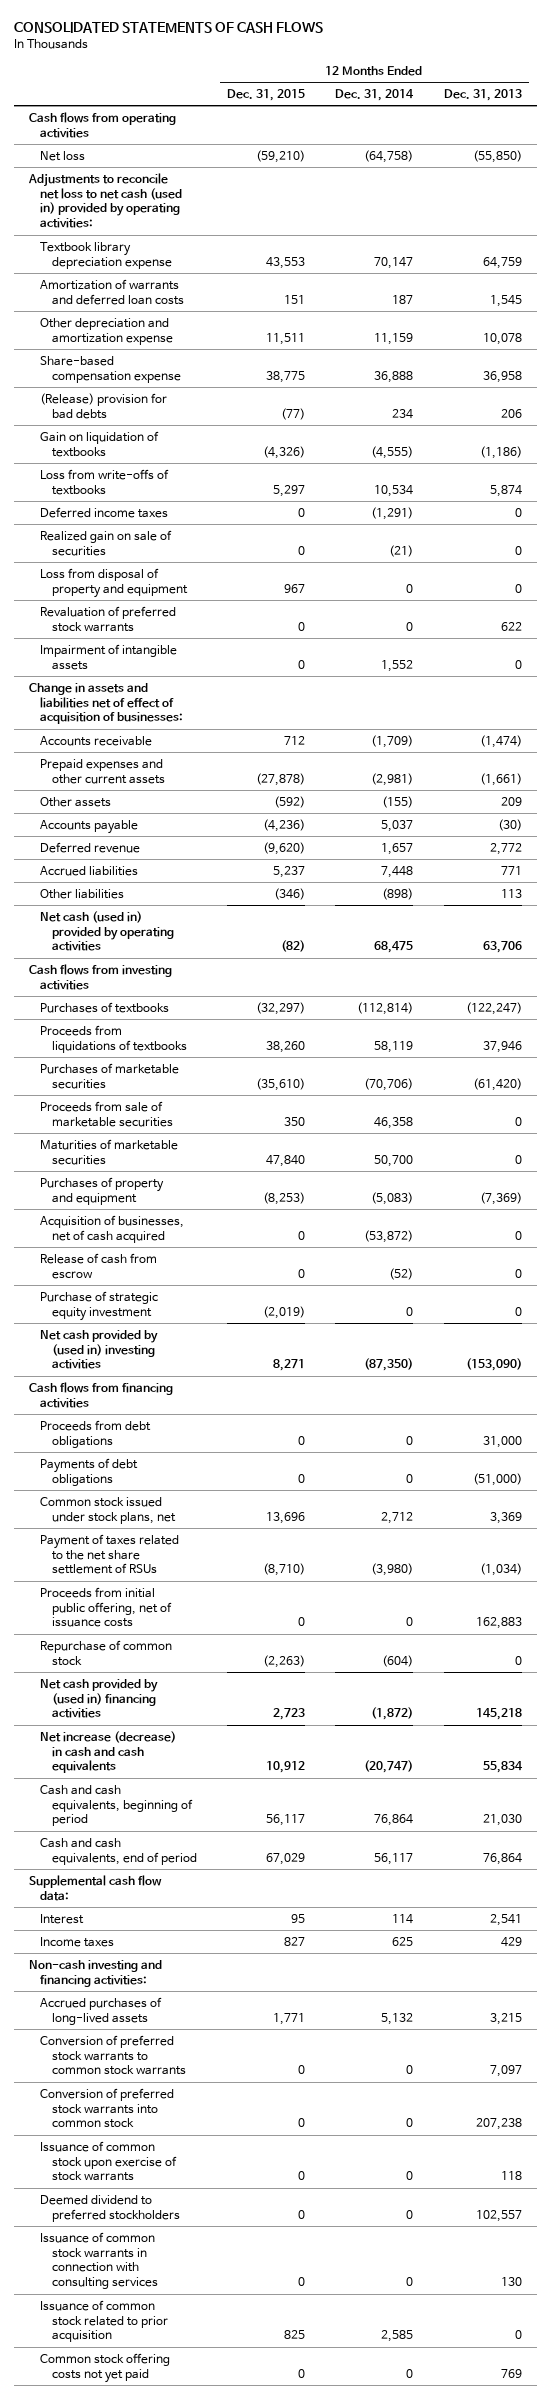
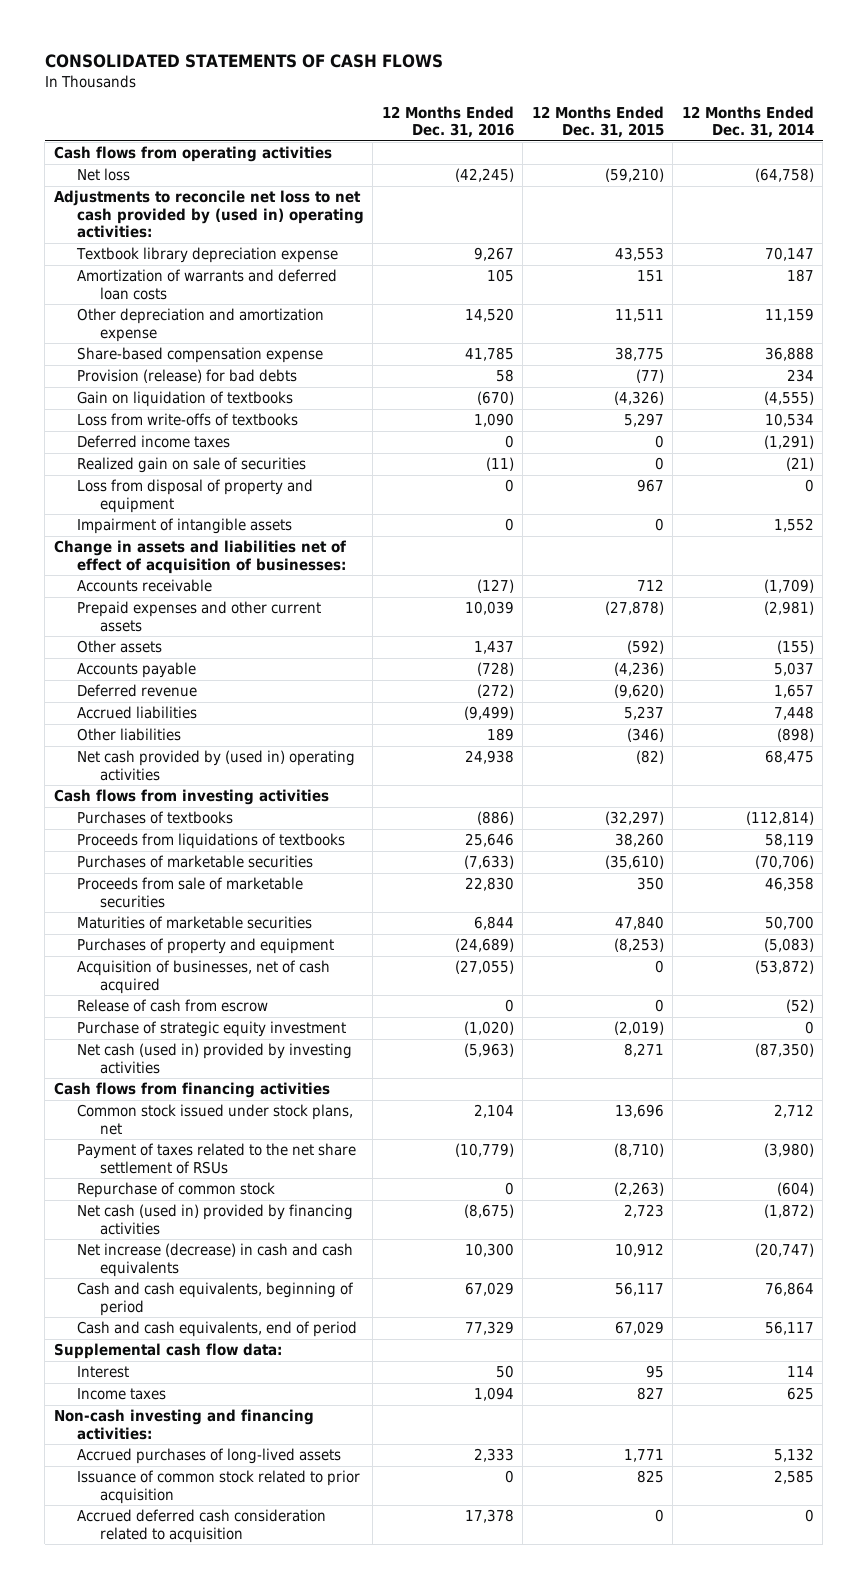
- | 12 Months Ended Dec. 31, 2015 | 12 Months Ended Dec. 31, 2014 | 12 Months Ended Dec. 31, 2013
+ | 12 Months Ended Dec. 31, 2016 | 12 Months Ended Dec. 31, 2015 | 12 Months Ended Dec. 31, 2014
- Adjustments to reconcile net loss to net cash (used in) provided by operating activities:
+ Adjustments to reconcile net loss to net cash provided by (used in) operating activities:
- (Release) provision for bad debts | (77) | 234 | 206
+ Provision (release) for bad debts | 58 | (77) | 234
- Revaluation of preferred stock warrants | 0 | 0 | 622
- Net cash (used in) provided by operating activities | (82) | 68,475 | 63,706
+ Net cash provided by (used in) operating activities | 24,938 | (82) | 68,475
- Net cash provided by (used in) investing activities | 8,271 | (87,350) | (153,090)
+ Net cash (used in) provided by investing activities | (5,963) | 8,271 | (87,350)
- Proceeds from debt obligations | 0 | 0 | 31,000
- Payments of debt obligations | 0 | 0 | (51,000)
- Proceeds from initial public offering, net of issuance costs | 0 | 0 | 162,883
- Net cash provided by (used in) financing activities | 2,723 | (1,872) | 145,218
+ Net cash (used in) provided by financing activities | (8,675) | 2,723 | (1,872)
- Conversion of preferred stock warrants to common stock warrants | 0 | 0 | 7,097
- Conversion of preferred stock warrants into common stock | 0 | 0 | 207,238
- Issuance of common stock upon exercise of stock warrants | 0 | 0 | 118
- Deemed dividend to preferred stockholders | 0 | 0 | 102,557
- Issuance of common stock warrants in connection with consulting services | 0 | 0 | 130
- Common stock offering costs not yet paid | 0 | 0 | 769
+ Accrued deferred cash consideration related to acquisition | 17,378 | 0 | 0

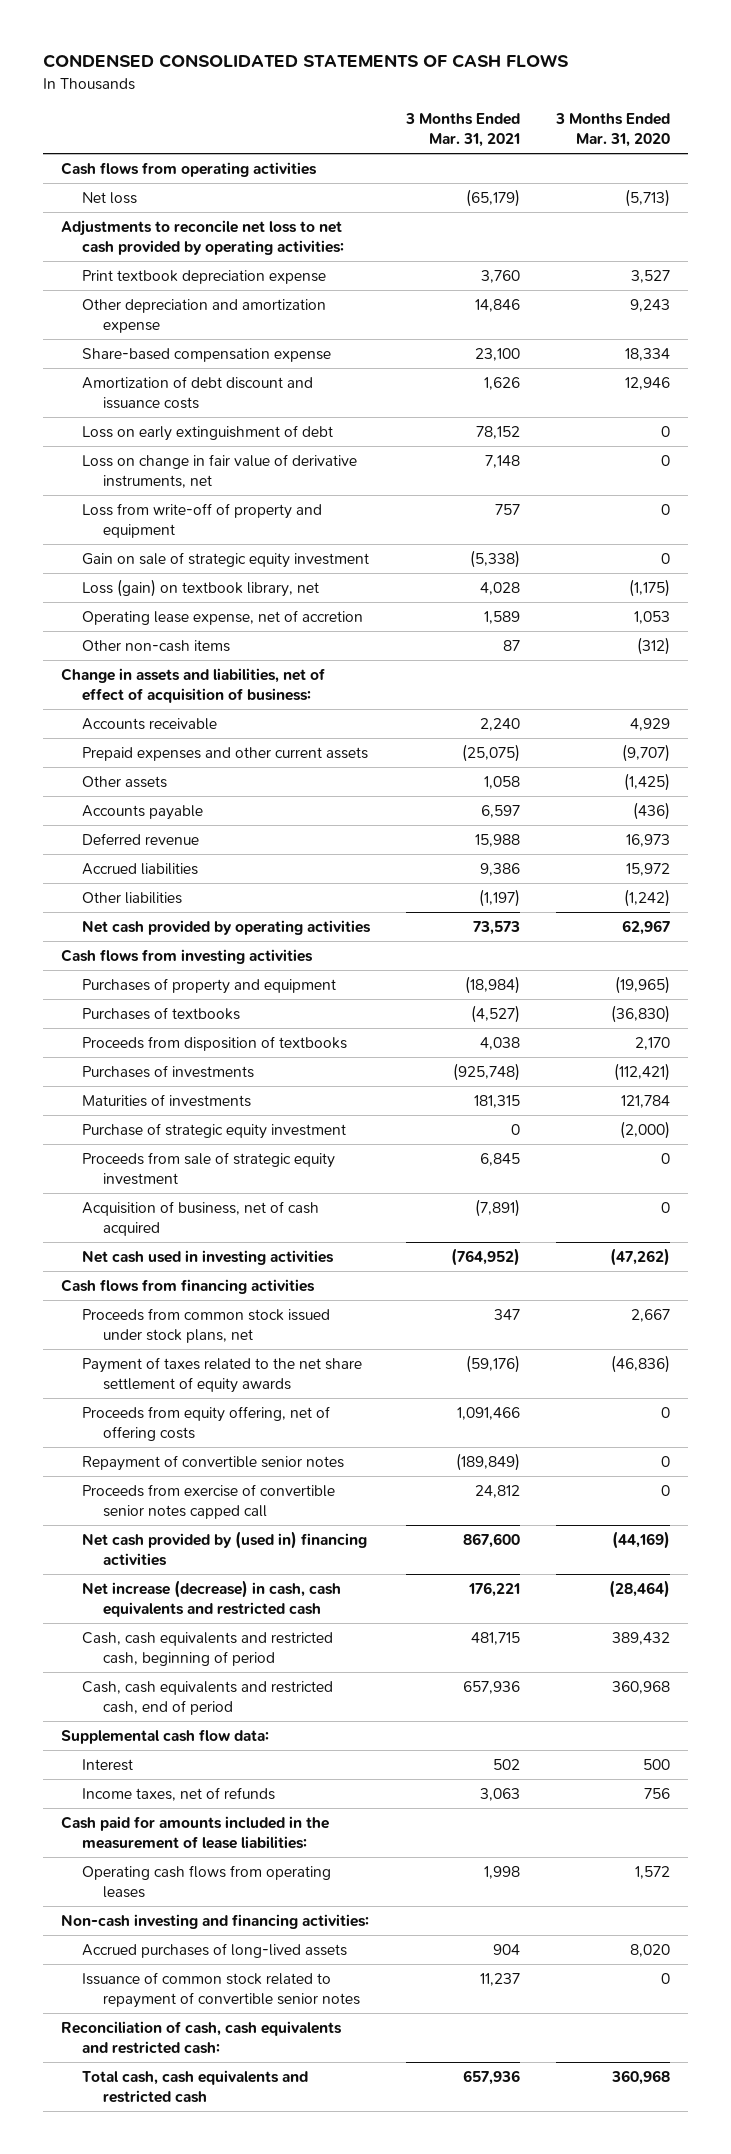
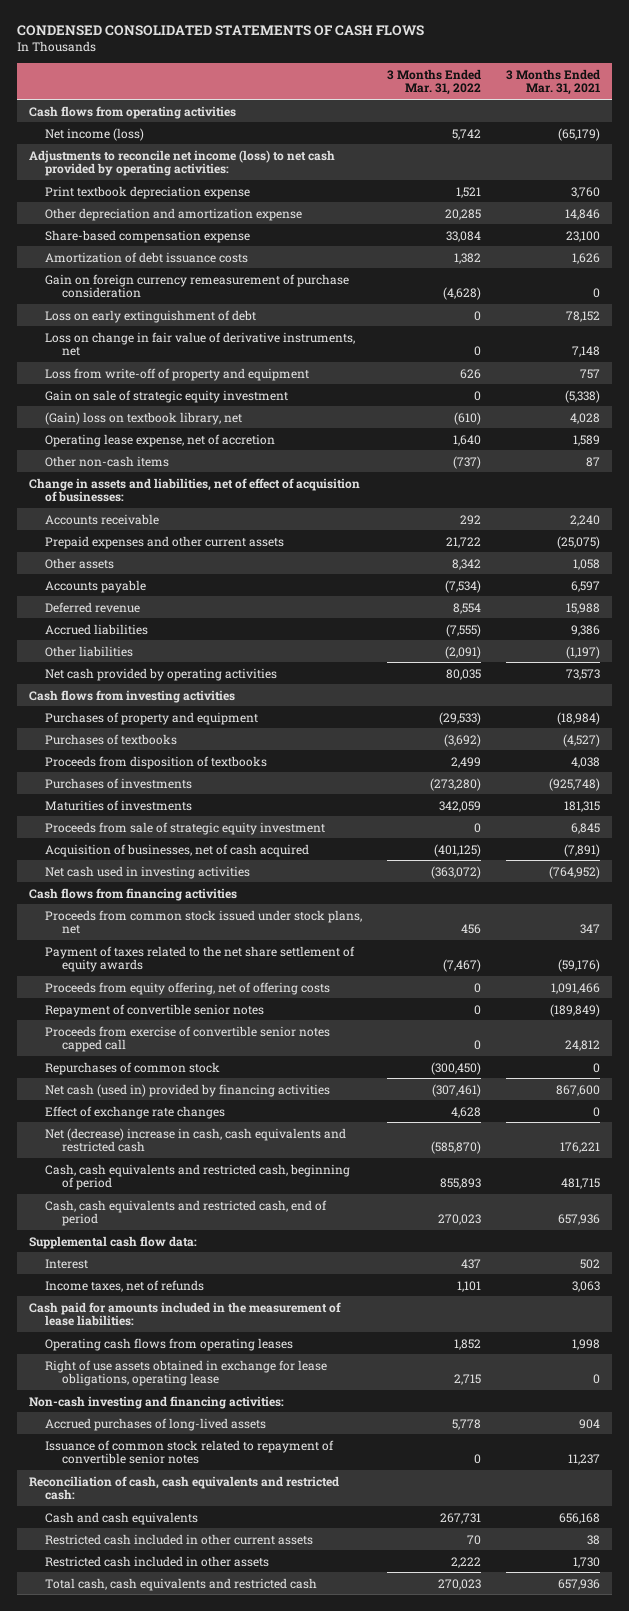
- | 3 Months Ended Mar. 31, 2021 | 3 Months Ended Mar. 31, 2020
+ | 3 Months Ended Mar. 31, 2022 | 3 Months Ended Mar. 31, 2021
- Net loss | (65,179) | (5,713)
- Adjustments to reconcile net loss to net cash provided by operating activities:
+ Net income (loss) | 5,742 | (65,179)
+ Adjustments to reconcile net income (loss) to net cash provided by operating activities:
- Amortization of debt discount and issuance costs | 1,626 | 12,946
+ Amortization of debt issuance costs | 1,382 | 1,626
+ Gain on foreign currency remeasurement of purchase consideration | (4,628) | 0
- Loss (gain) on textbook library, net | 4,028 | (1,175)
+ (Gain) loss on textbook library, net | (610) | 4,028
- Change in assets and liabilities, net of effect of acquisition of business:
+ Change in assets and liabilities, net of effect of acquisition of businesses:
- Purchase of strategic equity investment | 0 | (2,000)
- Acquisition of business, net of cash acquired | (7,891) | 0
+ Acquisition of businesses, net of cash acquired | (401,125) | (7,891)
- Net cash provided by (used in) financing activities | 867,600 | (44,169)
- Net increase (decrease) in cash, cash equivalents and restricted cash | 176,221 | (28,464)
+ Repurchases of common stock | (300,450) | 0
+ Net cash (used in) provided by financing activities | (307,461) | 867,600
+ Effect of exchange rate changes | 4,628 | 0
+ Net (decrease) increase in cash, cash equivalents and restricted cash | (585,870) | 176,221
+ Right of use assets obtained in exchange for lease obligations, operating lease | 2,715 | 0
+ Cash and cash equivalents | 267,731 | 656,168
+ Restricted cash included in other current assets | 70 | 38
+ Restricted cash included in other assets | 2,222 | 1,730

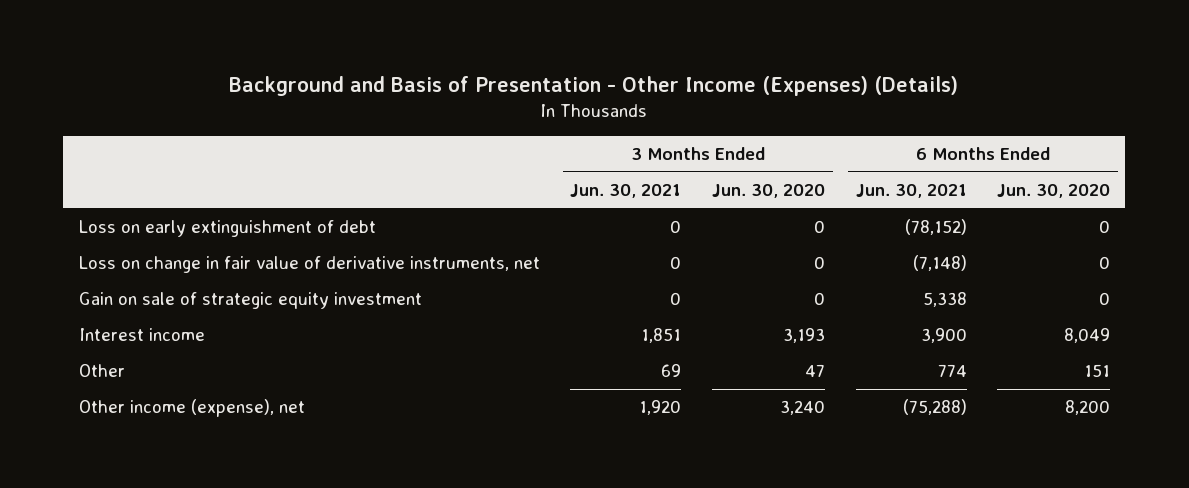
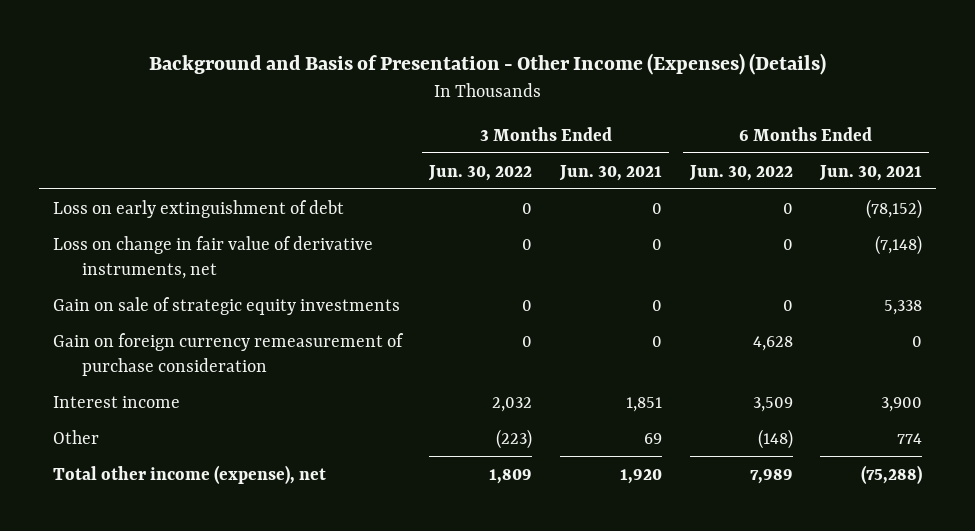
- | 3 Months Ended Jun. 30, 2021 | 3 Months Ended Jun. 30, 2020 | 6 Months Ended Jun. 30, 2021 | 6 Months Ended Jun. 30, 2020
+ | 3 Months Ended Jun. 30, 2022 | 3 Months Ended Jun. 30, 2021 | 6 Months Ended Jun. 30, 2022 | 6 Months Ended Jun. 30, 2021
- Gain on sale of strategic equity investment | 0 | 0 | 5,338 | 0
+ Gain on sale of strategic equity investments | 0 | 0 | 0 | 5,338
+ Gain on foreign currency remeasurement of purchase consideration | 0 | 0 | 4,628 | 0
- Other income (expense), net | 1,920 | 3,240 | (75,288) | 8,200
+ Total other income (expense), net | 1,809 | 1,920 | 7,989 | (75,288)

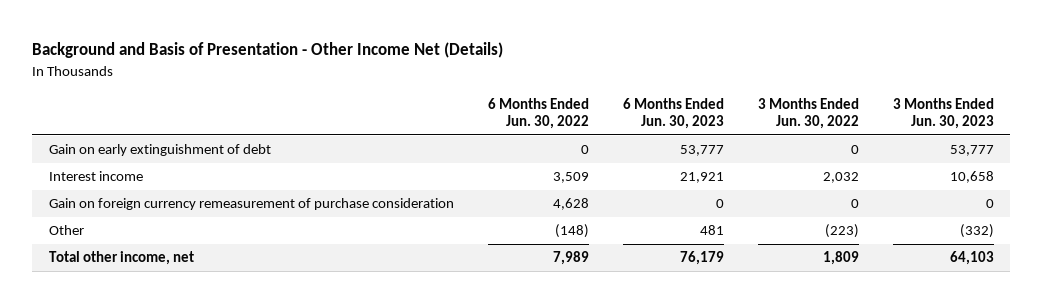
- Background and Basis of Presentation - Other Income (Expenses) (Details)
+ Background and Basis of Presentation - Other Income Net (Details)
- | 3 Months Ended Jun. 30, 2022 | 3 Months Ended Jun. 30, 2021 | 6 Months Ended Jun. 30, 2022 | 6 Months Ended Jun. 30, 2021
+ | 6 Months Ended Jun. 30, 2022 | 6 Months Ended Jun. 30, 2023 | 3 Months Ended Jun. 30, 2022 | 3 Months Ended Jun. 30, 2023
- Loss on early extinguishment of debt | 0 | 0 | 0 | (78,152)
- Loss on change in fair value of derivative instruments, net | 0 | 0 | 0 | (7,148)
- Gain on sale of strategic equity investments | 0 | 0 | 0 | 5,338
+ Gain on early extinguishment of debt | 0 | 53,777 | 0 | 53,777
moved down: Gain on foreign currency remeasurement of purchase consideration | 4,628 | 0 | 0 | 0
- Total other income (expense), net | 1,809 | 1,920 | 7,989 | (75,288)
+ Total other income, net | 7,989 | 76,179 | 1,809 | 64,103

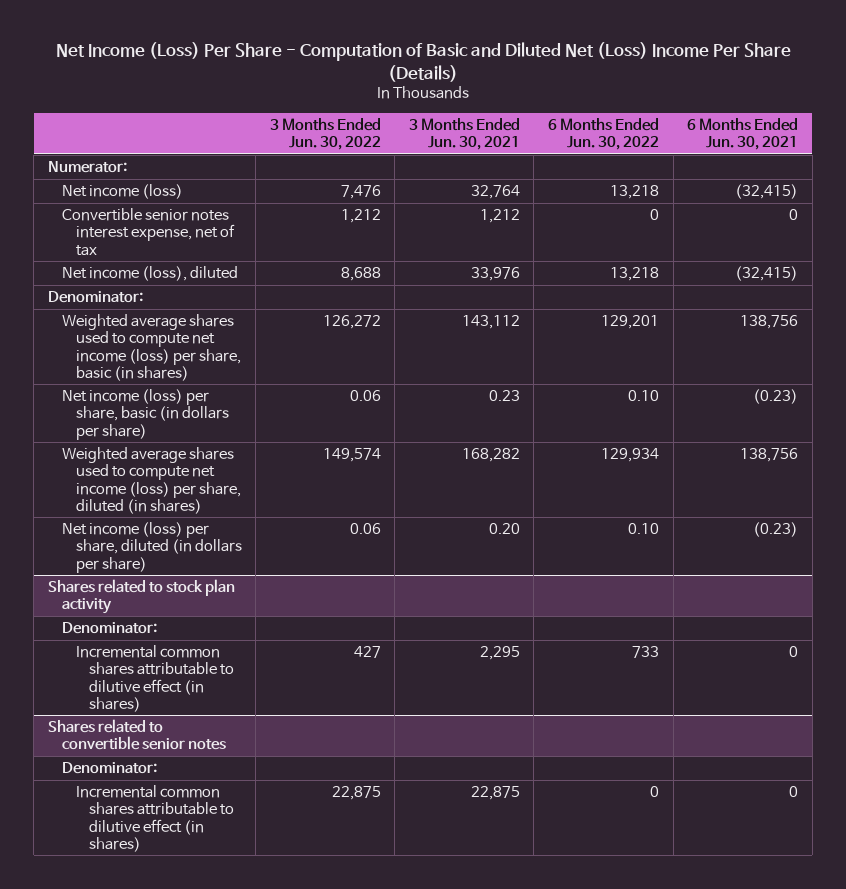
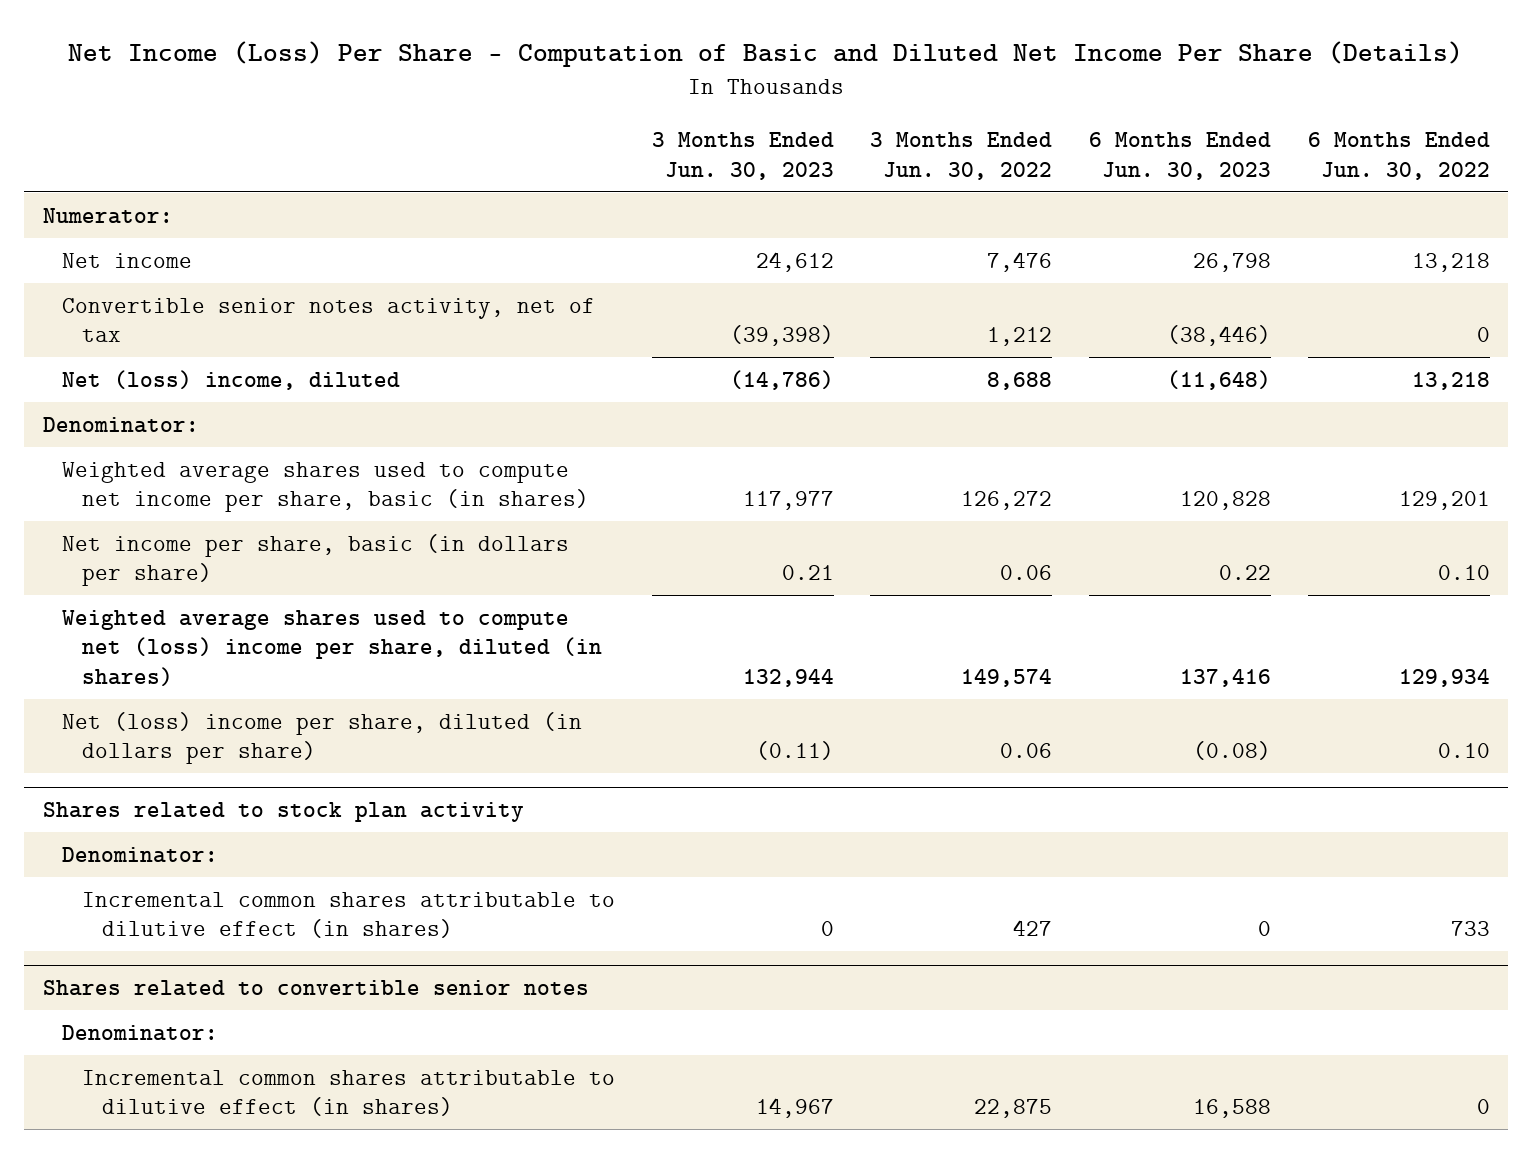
- Net Income (Loss) Per Share - Computation of Basic and Diluted Net (Loss) Income Per Share (Details)
+ Net Income (Loss) Per Share - Computation of Basic and Diluted Net Income Per Share (Details)
- | 3 Months Ended Jun. 30, 2022 | 3 Months Ended Jun. 30, 2021 | 6 Months Ended Jun. 30, 2022 | 6 Months Ended Jun. 30, 2021
+ | 3 Months Ended Jun. 30, 2023 | 3 Months Ended Jun. 30, 2022 | 6 Months Ended Jun. 30, 2023 | 6 Months Ended Jun. 30, 2022
- Net income (loss) | 7,476 | 32,764 | 13,218 | (32,415)
- Convertible senior notes interest expense, net of tax | 1,212 | 1,212 | 0 | 0
- Net income (loss), diluted | 8,688 | 33,976 | 13,218 | (32,415)
+ Net income | 24,612 | 7,476 | 26,798 | 13,218
+ Convertible senior notes activity, net of tax | (39,398) | 1,212 | (38,446) | 0
+ Net (loss) income, diluted | (14,786) | 8,688 | (11,648) | 13,218
- Weighted average shares used to compute net income (loss) per share, basic (in shares) | 126,272 | 143,112 | 129,201 | 138,756
- Net income (loss) per share, basic (in dollars per share) | 0.06 | 0.23 | 0.10 | (0.23)
- Weighted average shares used to compute net income (loss) per share, diluted (in shares) | 149,574 | 168,282 | 129,934 | 138,756
- Net income (loss) per share, diluted (in dollars per share) | 0.06 | 0.20 | 0.10 | (0.23)
+ Weighted average shares used to compute net income per share, basic (in shares) | 117,977 | 126,272 | 120,828 | 129,201
+ Net income per share, basic (in dollars per share) | 0.21 | 0.06 | 0.22 | 0.10
+ Weighted average shares used to compute net (loss) income per share, diluted (in shares) | 132,944 | 149,574 | 137,416 | 129,934
+ Net (loss) income per share, diluted (in dollars per share) | (0.11) | 0.06 | (0.08) | 0.10

